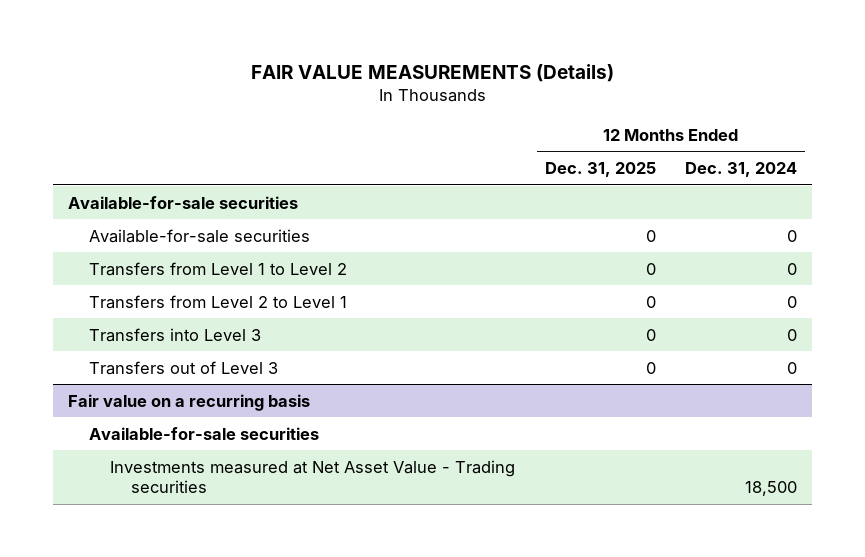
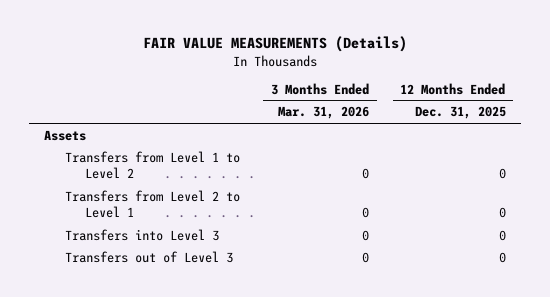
- | 12 Months Ended Dec. 31, 2025 | 12 Months Ended Dec. 31, 2024
+ | 3 Months Ended Mar. 31, 2026 | 12 Months Ended Dec. 31, 2025
- Available-for-sale securities
- Available-for-sale securities | 0 | 0
+ Assets
- Fair value on a recurring basis
- Available-for-sale securities
- Investments measured at Net Asset Value - Trading securities | | 18,500

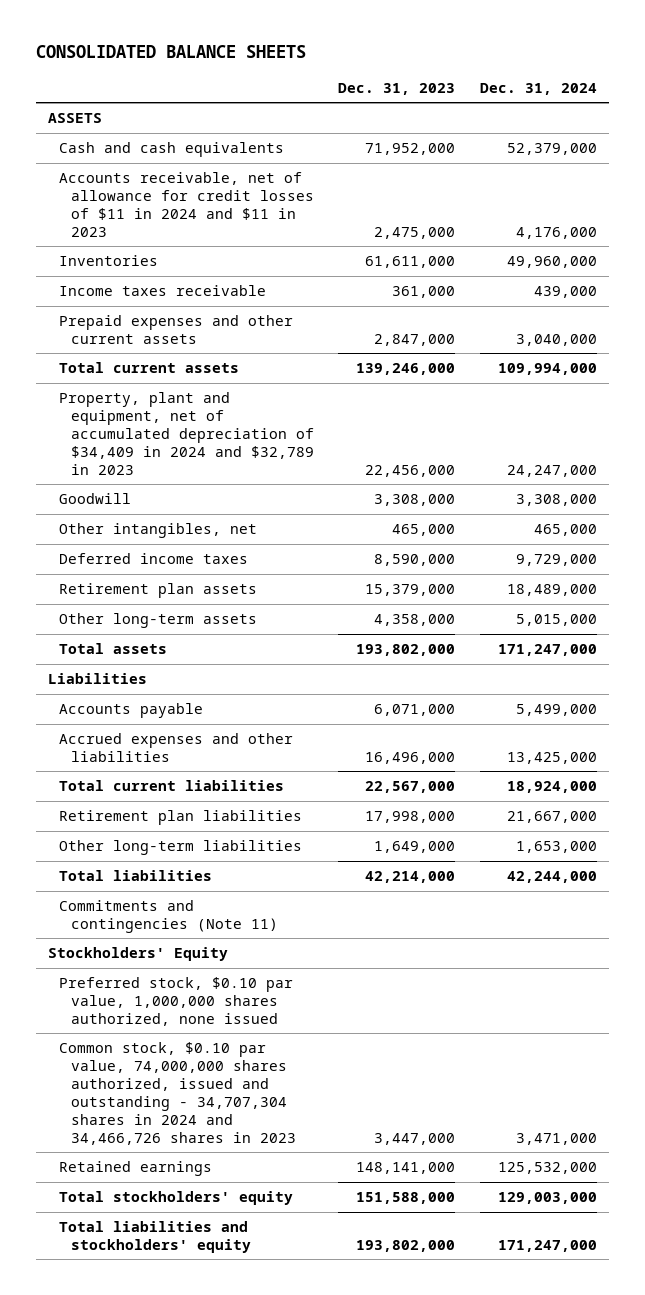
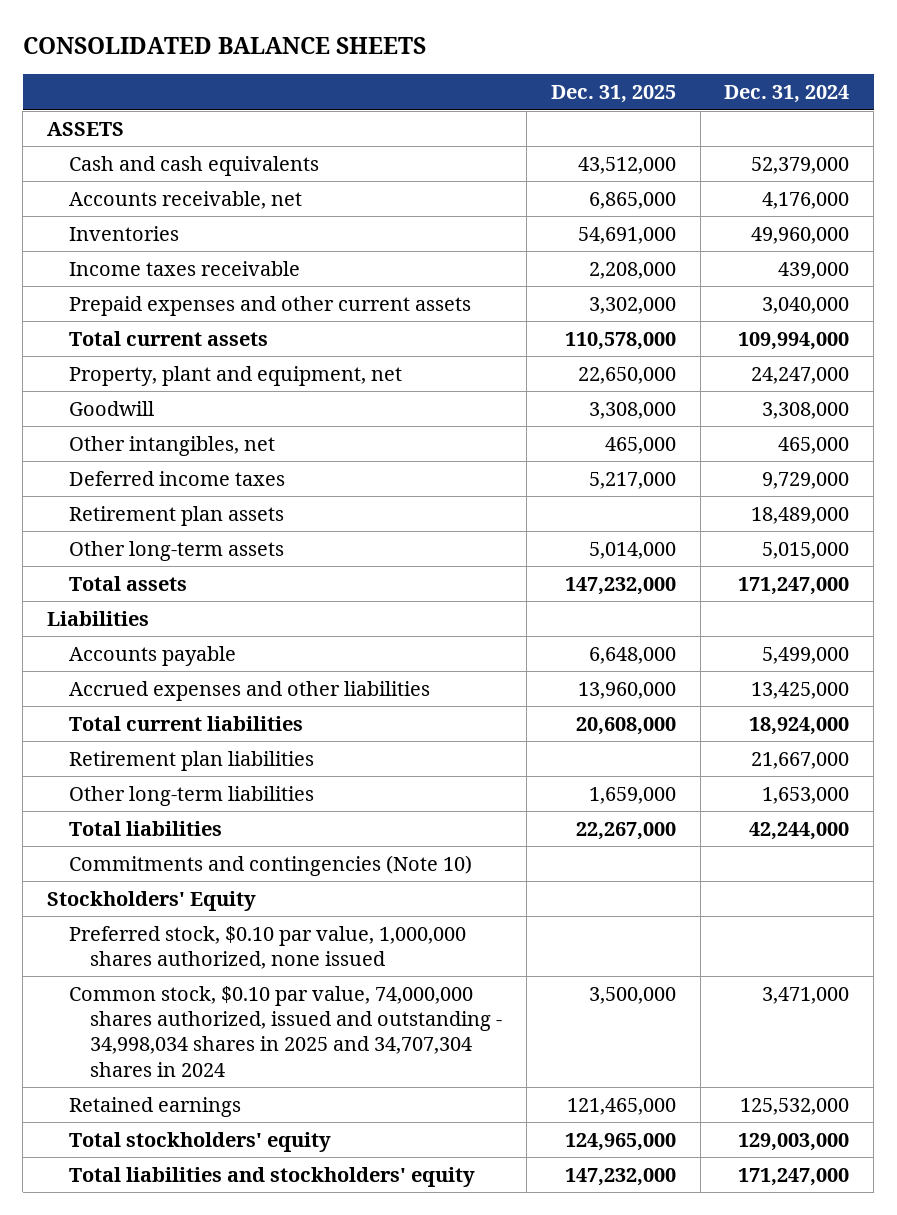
- | Dec. 31, 2023 | Dec. 31, 2024
+ | Dec. 31, 2025 | Dec. 31, 2024
- Accounts receivable, net of allowance for credit losses of $11 in 2024 and $11 in 2023 | 2,475,000 | 4,176,000
+ Accounts receivable, net | 6,865,000 | 4,176,000
- Property, plant and equipment, net of accumulated depreciation of $34,409 in 2024 and $32,789 in 2023 | 22,456,000 | 24,247,000
+ Property, plant and equipment, net | 22,650,000 | 24,247,000
- Commitments and contingencies (Note 11)
+ Commitments and contingencies (Note 10)
- Common stock, $0.10 par value, 74,000,000 shares authorized, issued and outstanding - 34,707,304 shares in 2024 and 34,466,726 shares in 2023 | 3,447,000 | 3,471,000
+ Common stock, $0.10 par value, 74,000,000 shares authorized, issued and outstanding - 34,998,034 shares in 2025 and 34,707,304 shares in 2024 | 3,500,000 | 3,471,000

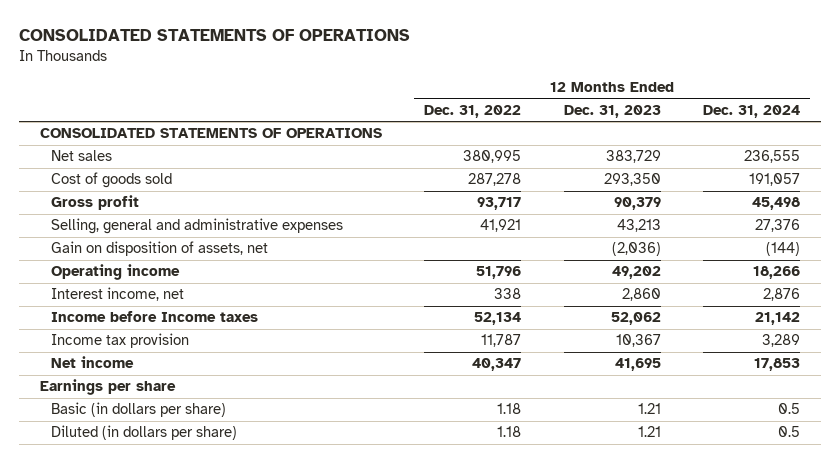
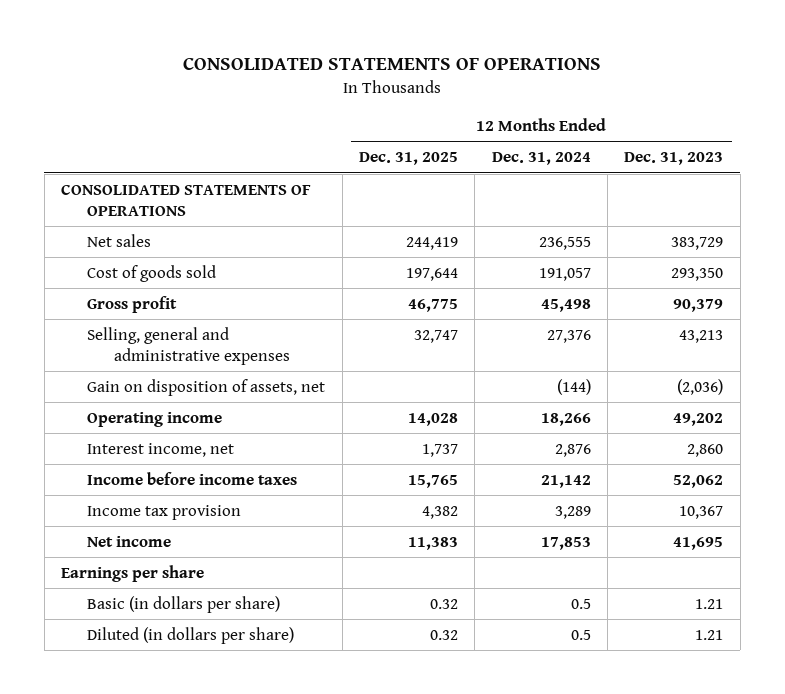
- | 12 Months Ended Dec. 31, 2022 | 12 Months Ended Dec. 31, 2023 | 12 Months Ended Dec. 31, 2024
+ | 12 Months Ended Dec. 31, 2025 | 12 Months Ended Dec. 31, 2024 | 12 Months Ended Dec. 31, 2023
- Income before Income taxes | 52,134 | 52,062 | 21,142
+ Income before income taxes | 15,765 | 21,142 | 52,062

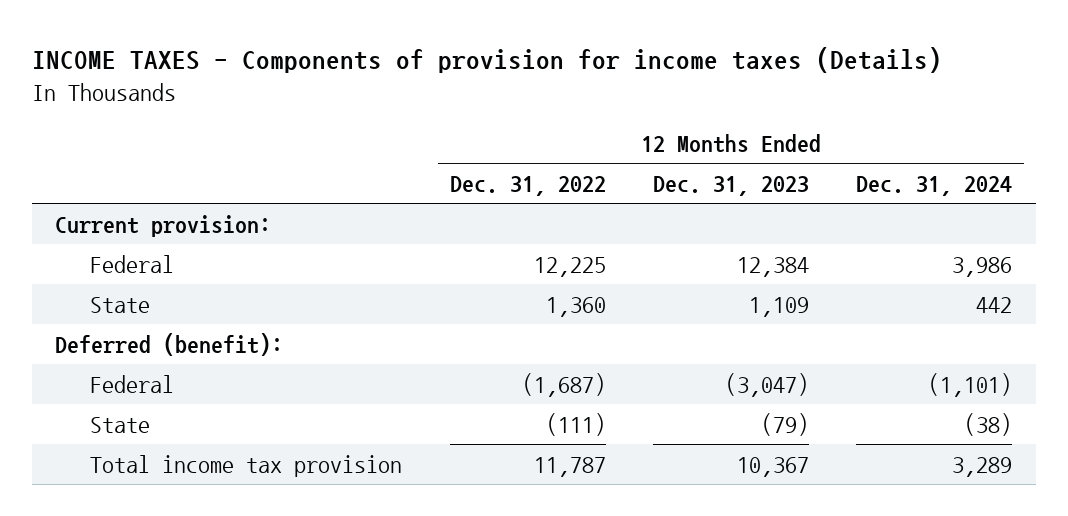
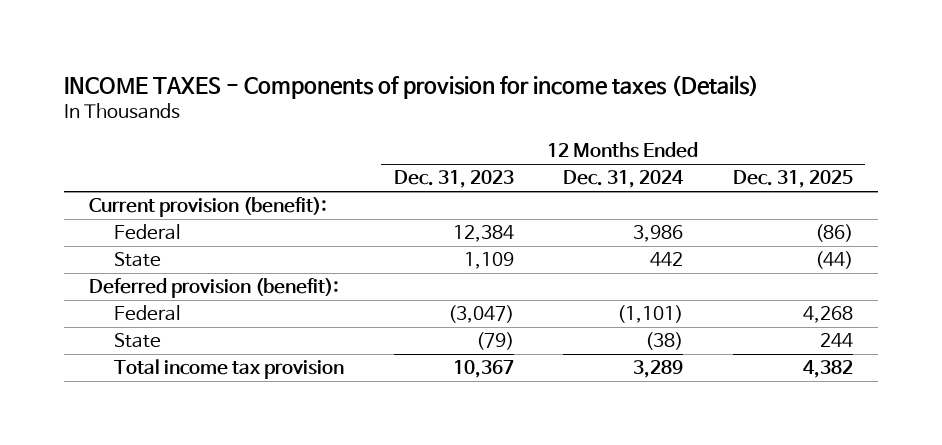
- | 12 Months Ended Dec. 31, 2022 | 12 Months Ended Dec. 31, 2023 | 12 Months Ended Dec. 31, 2024
+ | 12 Months Ended Dec. 31, 2023 | 12 Months Ended Dec. 31, 2024 | 12 Months Ended Dec. 31, 2025
- Current provision:
+ Current provision (benefit):
- Deferred (benefit):
+ Deferred provision (benefit):

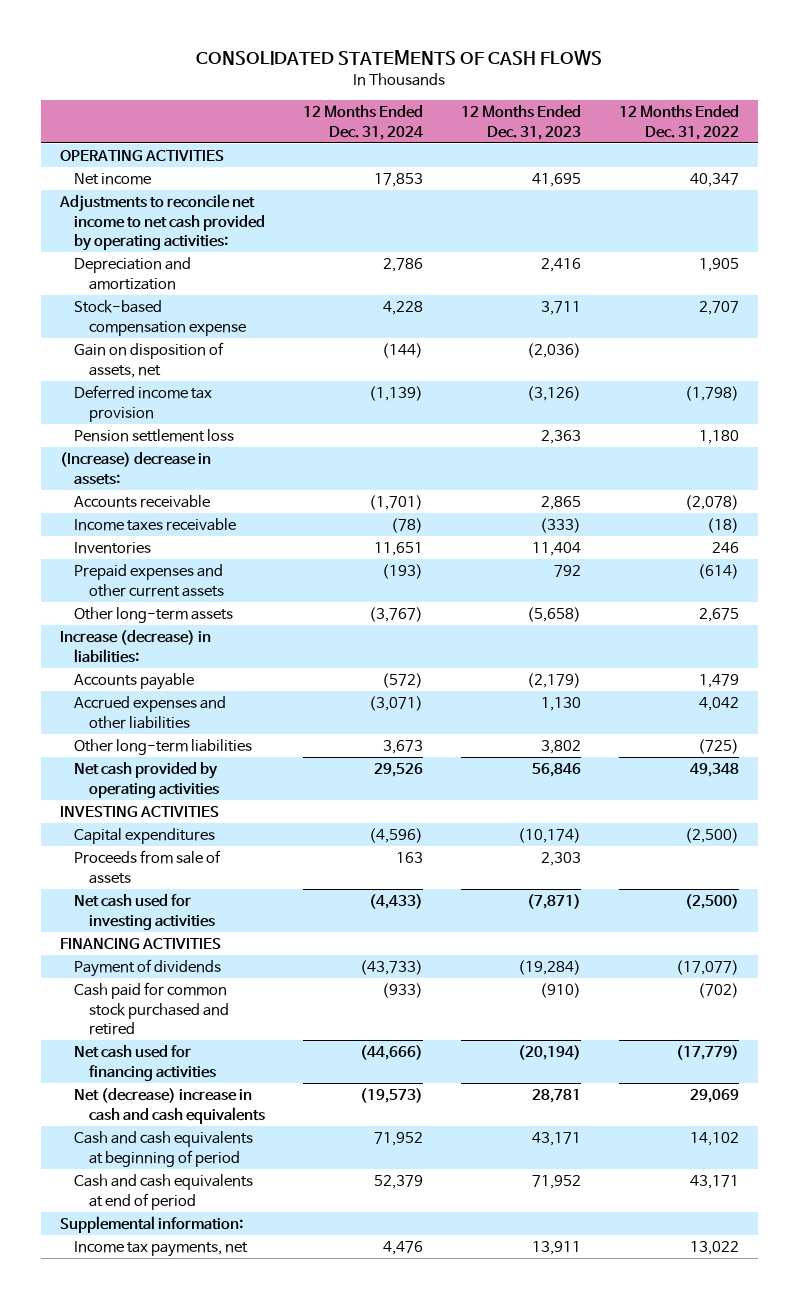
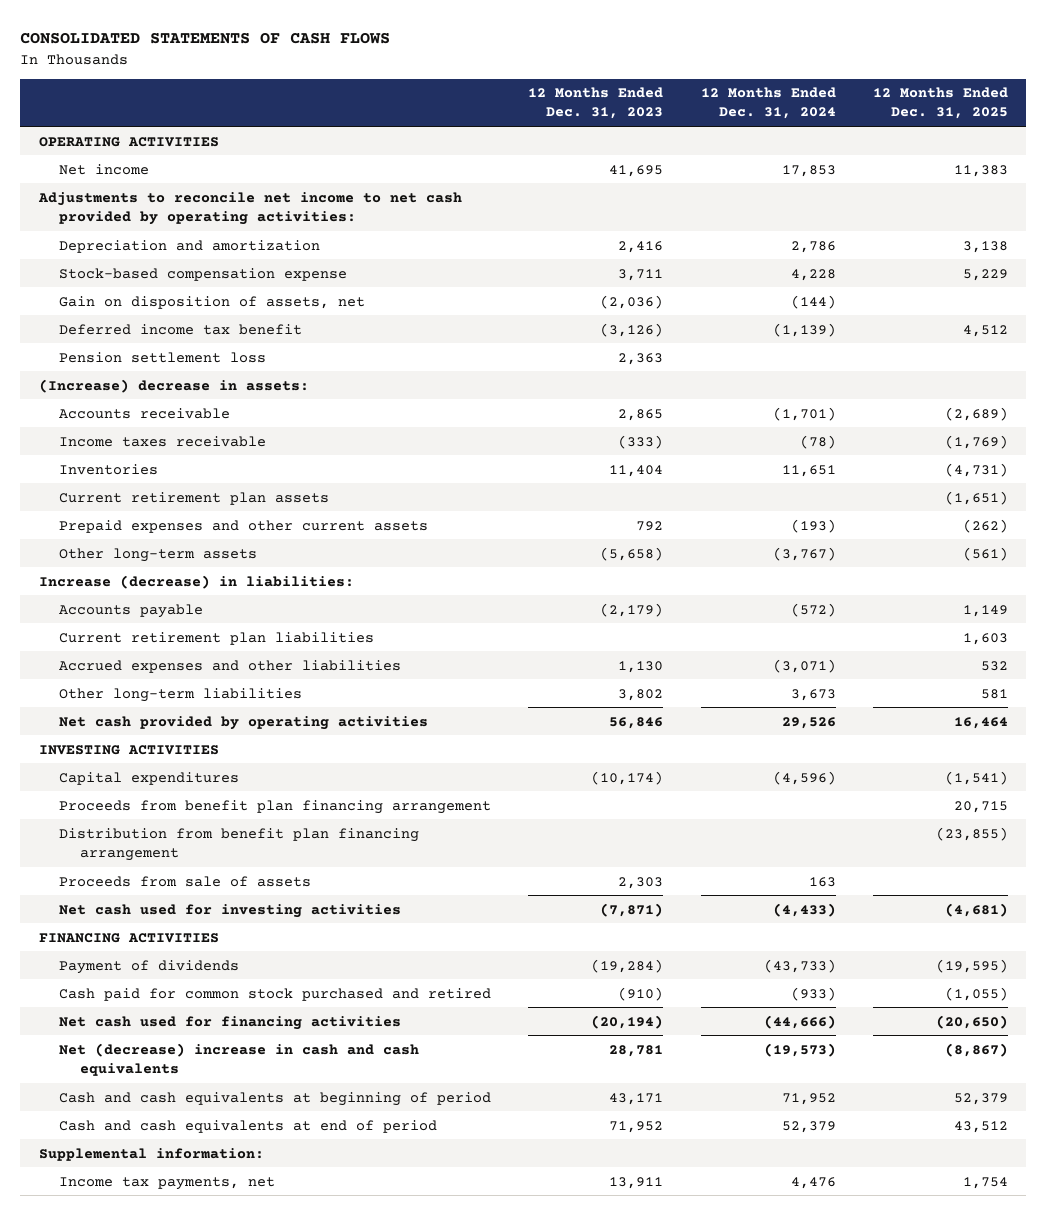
- | 12 Months Ended Dec. 31, 2024 | 12 Months Ended Dec. 31, 2023 | 12 Months Ended Dec. 31, 2022
+ | 12 Months Ended Dec. 31, 2023 | 12 Months Ended Dec. 31, 2024 | 12 Months Ended Dec. 31, 2025
- Deferred income tax provision | (1,139) | (3,126) | (1,798)
+ Deferred income tax benefit | (3,126) | (1,139) | 4,512
+ Current retirement plan assets | | | (1,651)
+ Current retirement plan liabilities | | | 1,603
+ Proceeds from benefit plan financing arrangement | | | 20,715
+ Distribution from benefit plan financing arrangement | | | (23,855)

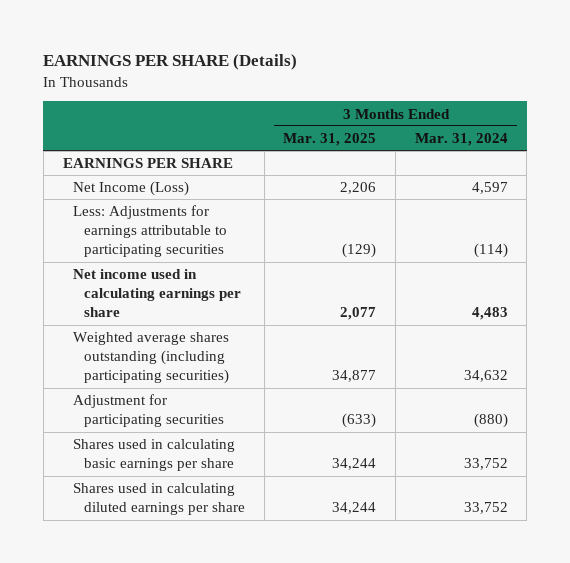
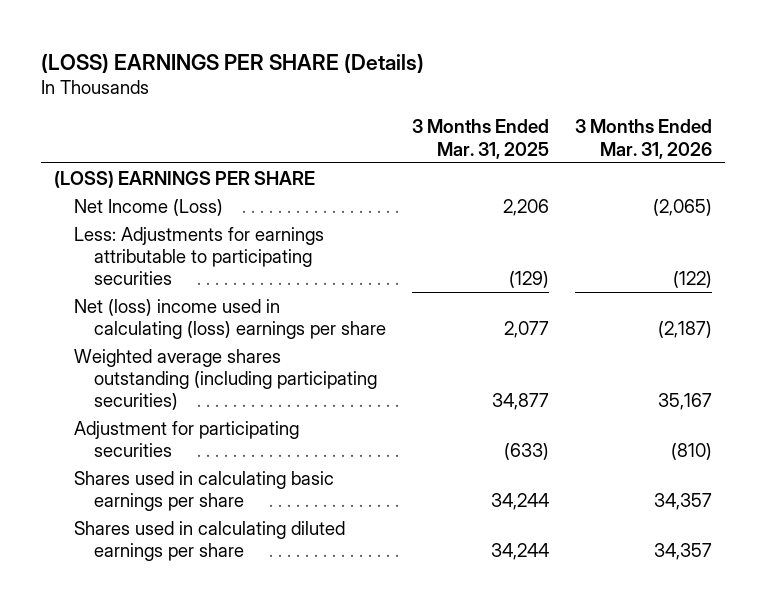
- EARNINGS PER SHARE (Details)
+ (LOSS) EARNINGS PER SHARE (Details)
- | 3 Months Ended Mar. 31, 2025 | 3 Months Ended Mar. 31, 2024
+ | 3 Months Ended Mar. 31, 2025 | 3 Months Ended Mar. 31, 2026
- EARNINGS PER SHARE
+ (LOSS) EARNINGS PER SHARE
- Net income used in calculating earnings per share | 2,077 | 4,483
+ Net (loss) income used in calculating (loss) earnings per share | 2,077 | (2,187)

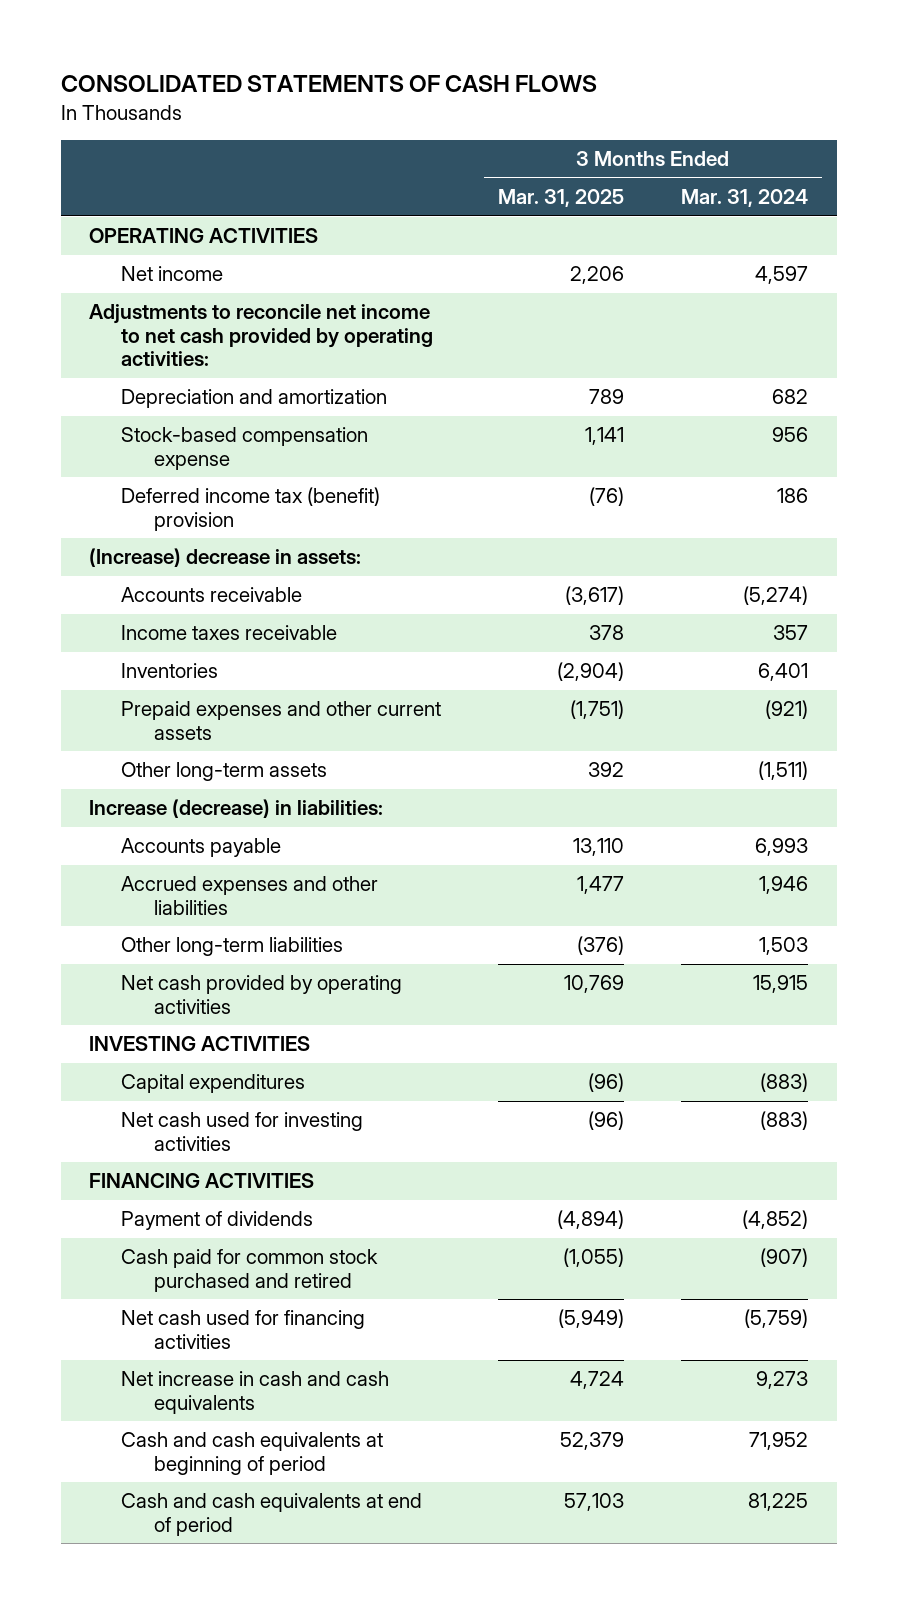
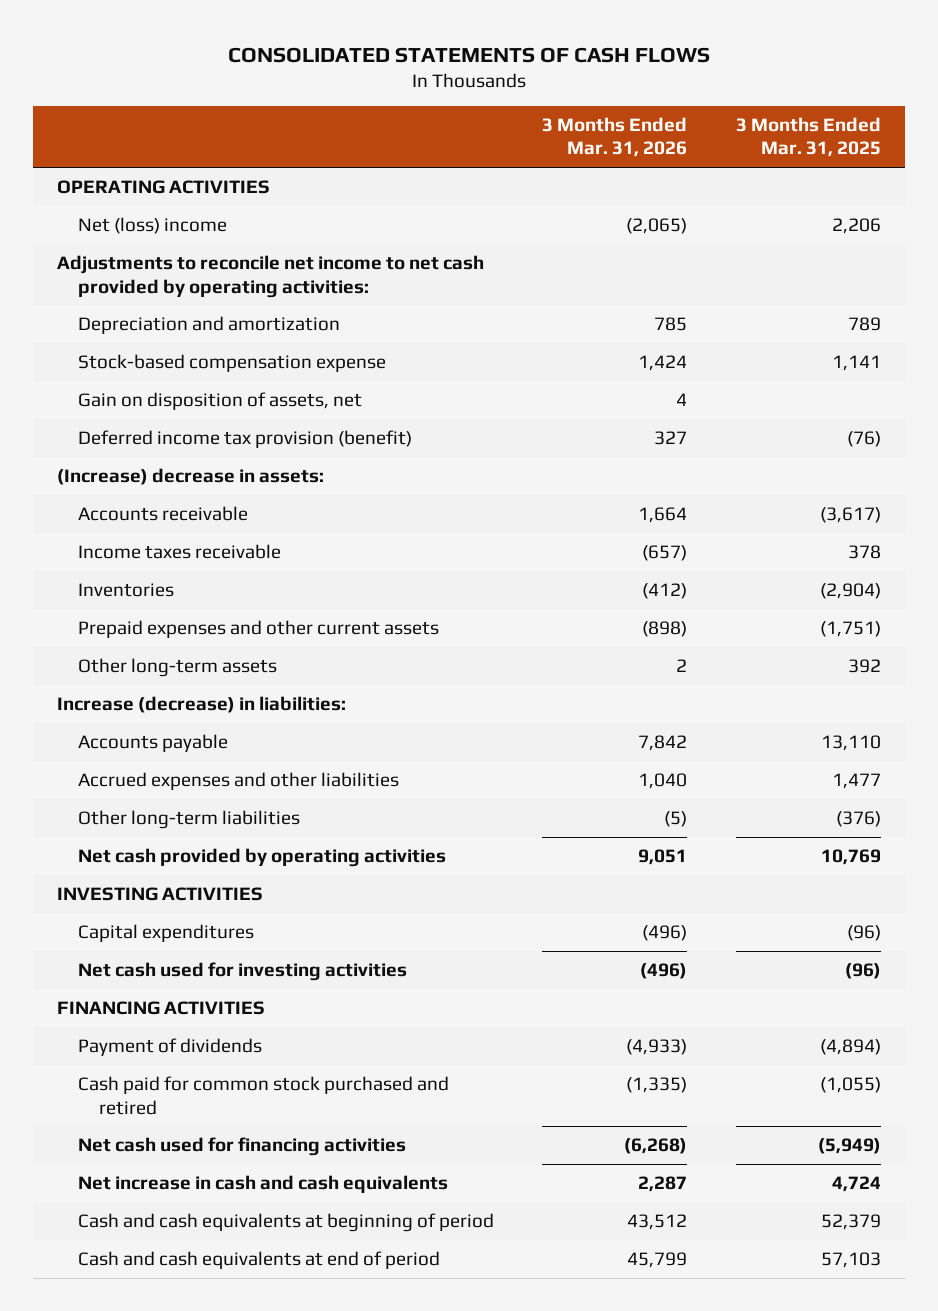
- | 3 Months Ended Mar. 31, 2025 | 3 Months Ended Mar. 31, 2024
+ | 3 Months Ended Mar. 31, 2026 | 3 Months Ended Mar. 31, 2025
- Net income | 2,206 | 4,597
+ Net (loss) income | (2,065) | 2,206
- Deferred income tax (benefit) provision | (76) | 186
+ Gain on disposition of assets, net | 4 |
+ Deferred income tax provision (benefit) | 327 | (76)

